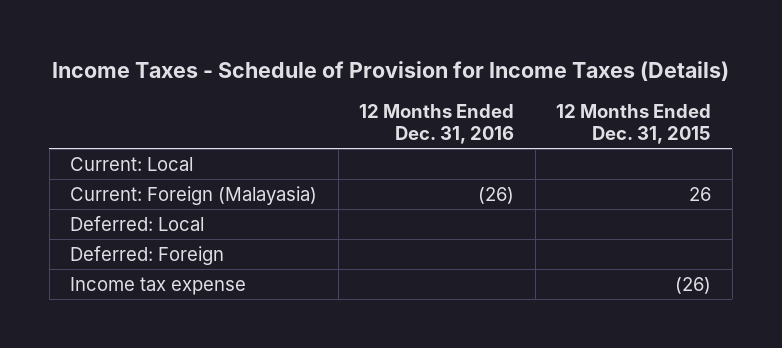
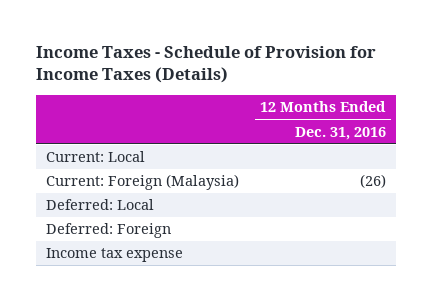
- | 12 Months Ended Dec. 31, 2016 | 12 Months Ended Dec. 31, 2015
+ | 12 Months Ended Dec. 31, 2016
- Current: Foreign (Malayasia) | (26) | 26
+ Current: Foreign (Malaysia) | (26)

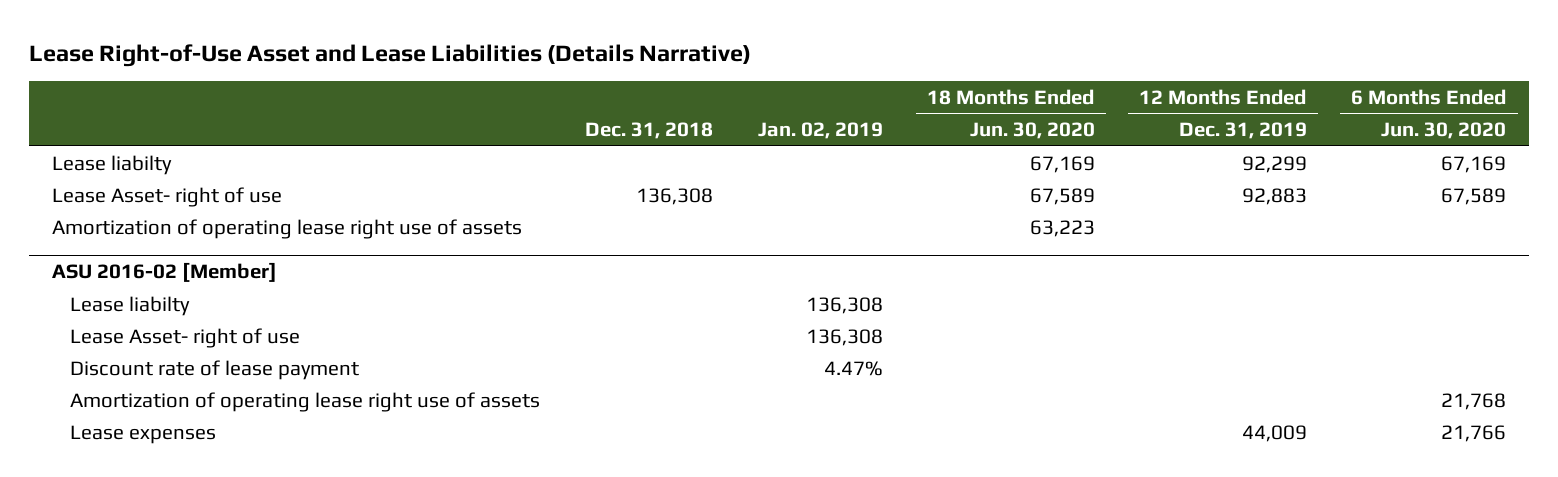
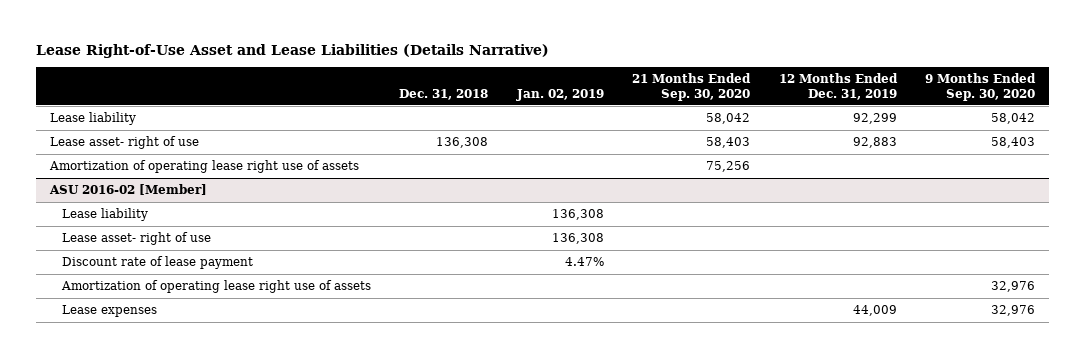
- | Dec. 31, 2018 | Jan. 02, 2019 | 18 Months Ended Jun. 30, 2020 | 12 Months Ended Dec. 31, 2019 | 6 Months Ended Jun. 30, 2020
+ | Dec. 31, 2018 | Jan. 02, 2019 | 21 Months Ended Sep. 30, 2020 | 12 Months Ended Dec. 31, 2019 | 9 Months Ended Sep. 30, 2020
- Lease liabilty | | | 67,169 | 92,299 | 67,169
- Lease Asset- right of use | 136,308 | | 67,589 | 92,883 | 67,589
+ Lease liability | | | 58,042 | 92,299 | 58,042
+ Lease asset- right of use | 136,308 | | 58,403 | 92,883 | 58,403
@ ASU 2016-02 [Member]
- Lease liabilty | | 136,308 | | |
- Lease Asset- right of use | | 136,308 | | |
+ Lease liability | | 136,308 | | |
+ Lease asset- right of use | | 136,308 | | |

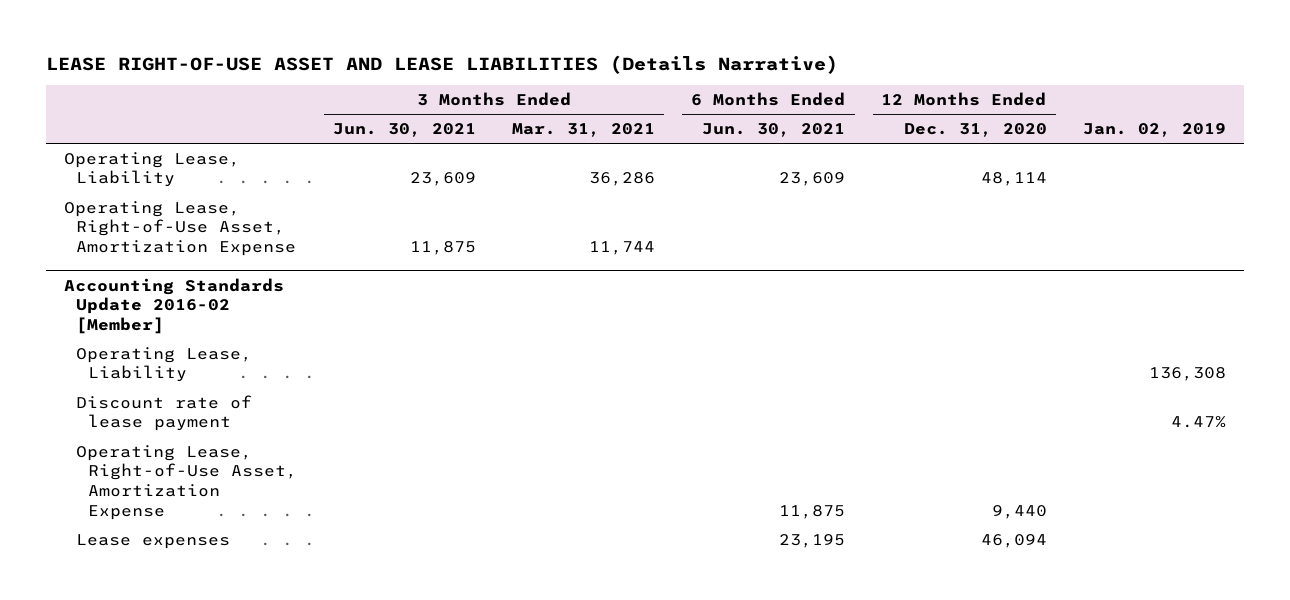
- Lease Right-of-Use Asset and Lease Liabilities (Details Narrative)
+ LEASE RIGHT-OF-USE ASSET AND LEASE LIABILITIES (Details Narrative)
- | Dec. 31, 2018 | Jan. 02, 2019 | 21 Months Ended Sep. 30, 2020 | 12 Months Ended Dec. 31, 2019 | 9 Months Ended Sep. 30, 2020
+ | 3 Months Ended Jun. 30, 2021 | 3 Months Ended Mar. 31, 2021 | 6 Months Ended Jun. 30, 2021 | 12 Months Ended Dec. 31, 2020 | Jan. 02, 2019
- Lease liability | | | 58,042 | 92,299 | 58,042
- Lease asset- right of use | 136,308 | | 58,403 | 92,883 | 58,403
- Amortization of operating lease right use of assets | | | 75,256 | |
- ASU 2016-02 [Member]
- Lease liability | | 136,308 | | |
- Lease asset- right of use | | 136,308 | | |
+ Operating Lease, Liability | 23,609 | 36,286 | 23,609 | 48,114 |
+ Operating Lease, Right-of-Use Asset, Amortization Expense | 11,875 | 11,744 | | |
+ Accounting Standards Update 2016-02 [Member]
+ Operating Lease, Liability | | | | | 136,308
- Amortization of operating lease right use of assets | | | | | 32,976
+ Operating Lease, Right-of-Use Asset, Amortization Expense | | | 11,875 | 9,440 |

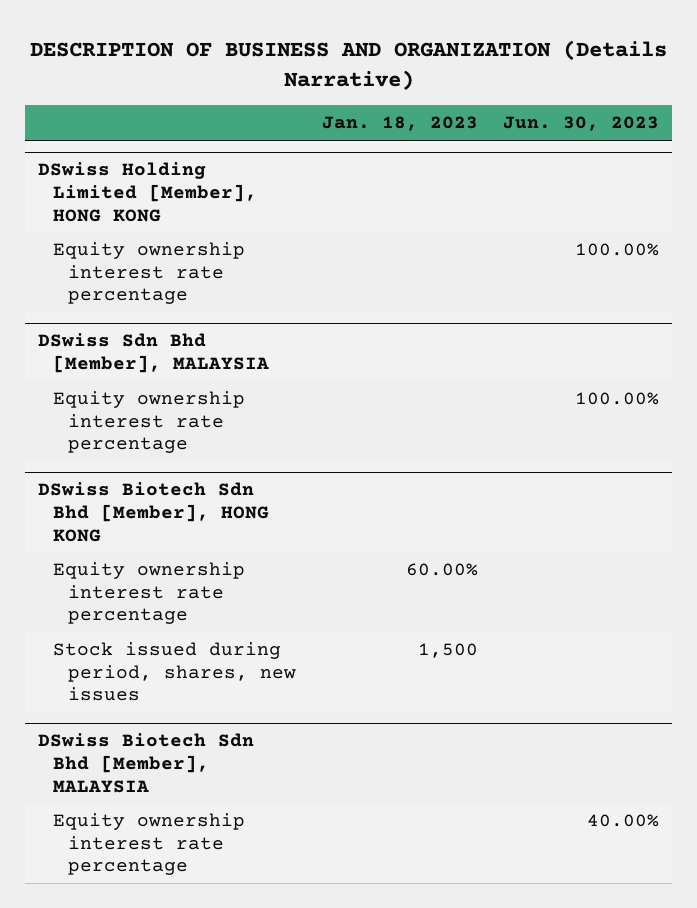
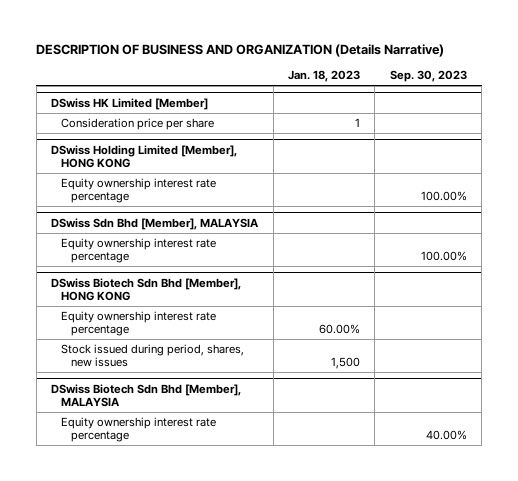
- | Jan. 18, 2023 | Jun. 30, 2023
+ | Jan. 18, 2023 | Sep. 30, 2023
+ DSwiss HK Limited [Member]
+ Consideration price per share | 1 |

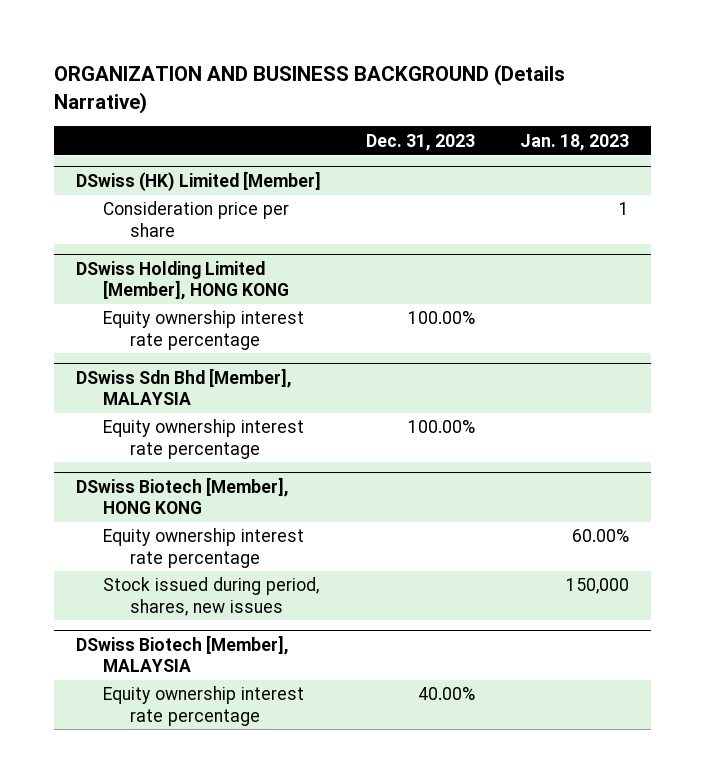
- DESCRIPTION OF BUSINESS AND ORGANIZATION (Details Narrative)
+ ORGANIZATION AND BUSINESS BACKGROUND (Details Narrative)
- | Jan. 18, 2023 | Sep. 30, 2023
+ | Dec. 31, 2023 | Jan. 18, 2023
- DSwiss HK Limited [Member]
+ DSwiss (HK) Limited [Member]
- DSwiss Biotech Sdn Bhd [Member], HONG KONG
+ DSwiss Biotech [Member], HONG KONG
- Stock issued during period, shares, new issues | 1,500 |
- DSwiss Biotech Sdn Bhd [Member], MALAYSIA
+ Stock issued during period, shares, new issues | | 150,000
+ DSwiss Biotech [Member], MALAYSIA

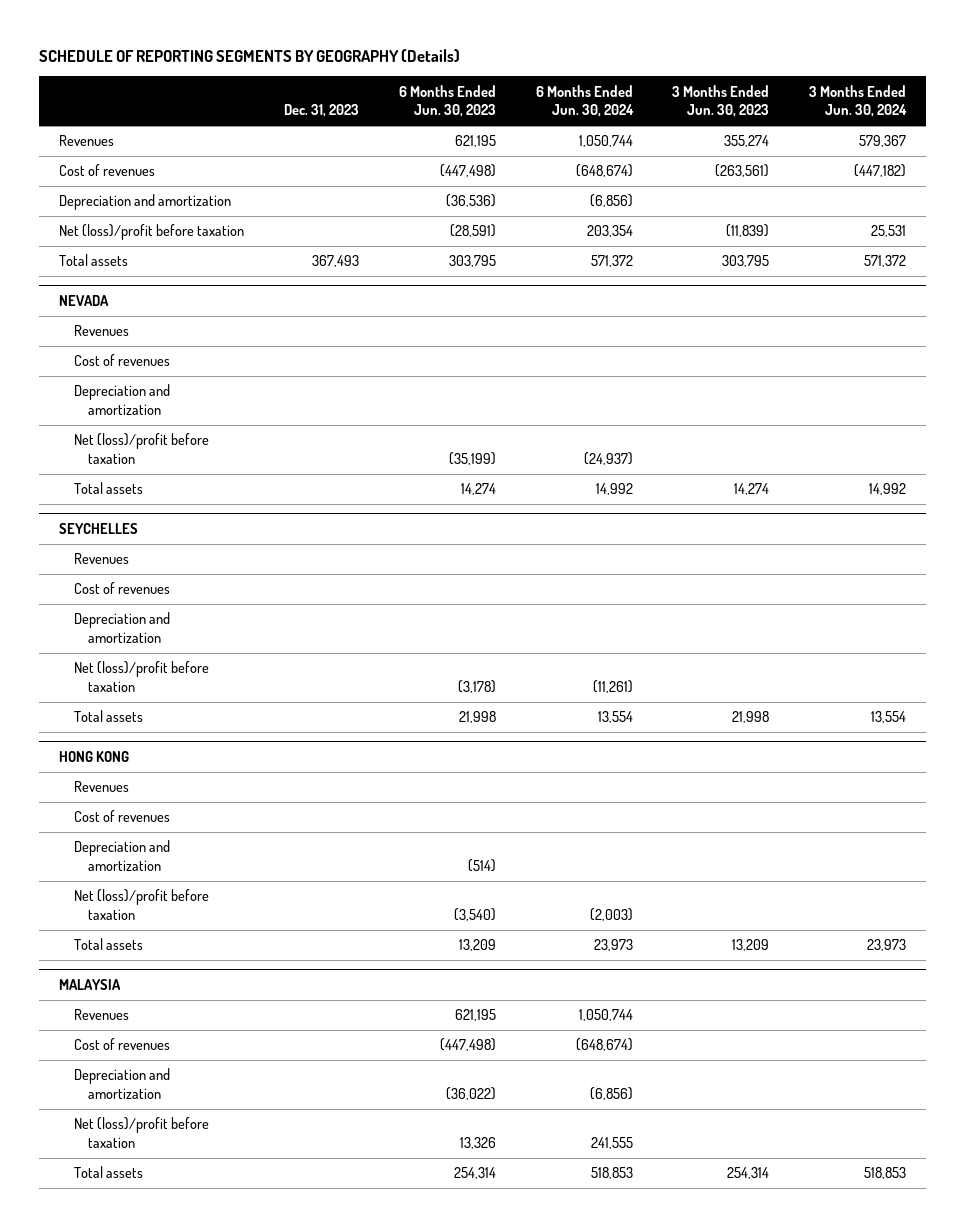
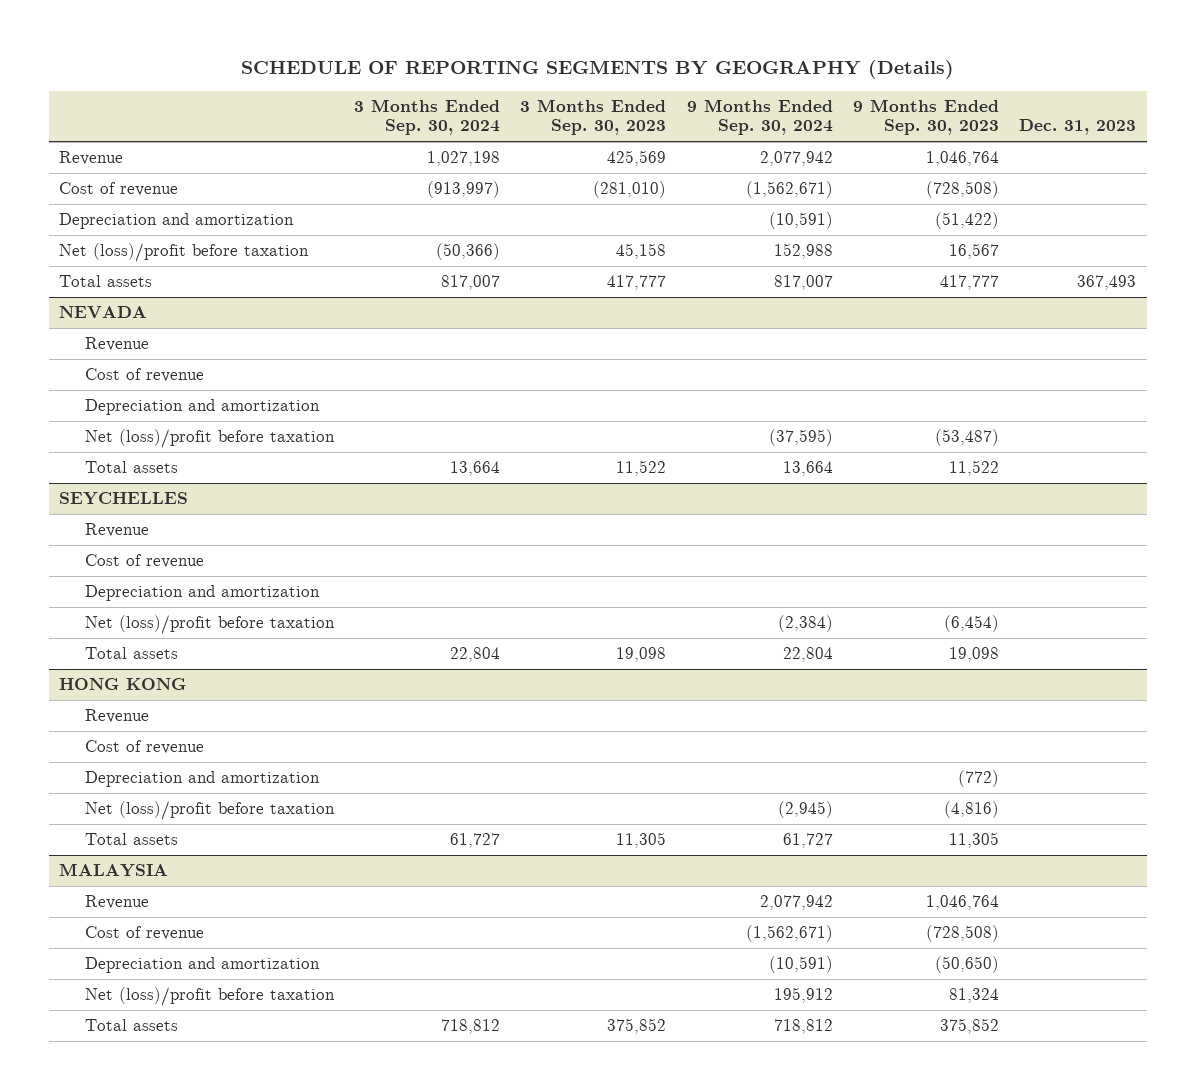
- | Dec. 31, 2023 | 6 Months Ended Jun. 30, 2023 | 6 Months Ended Jun. 30, 2024 | 3 Months Ended Jun. 30, 2023 | 3 Months Ended Jun. 30, 2024
+ | 3 Months Ended Sep. 30, 2024 | 3 Months Ended Sep. 30, 2023 | 9 Months Ended Sep. 30, 2024 | 9 Months Ended Sep. 30, 2023 | Dec. 31, 2023
- Revenues | | 621,195 | 1,050,744 | 355,274 | 579,367
- Cost of revenues | | (447,498) | (648,674) | (263,561) | (447,182)
+ Revenue | 1,027,198 | 425,569 | 2,077,942 | 1,046,764 |
+ Cost of revenue | (913,997) | (281,010) | (1,562,671) | (728,508) |
@ NEVADA
- Revenues
- Cost of revenues
+ Revenue
+ Cost of revenue
@ SEYCHELLES
- Revenues
- Cost of revenues
+ Revenue
+ Cost of revenue
@ HONG KONG
- Revenues
- Cost of revenues
+ Revenue
+ Cost of revenue
@ MALAYSIA
- Revenues | | 621,195 | 1,050,744 | |
- Cost of revenues | | (447,498) | (648,674) | |
+ Revenue | | | 2,077,942 | 1,046,764 |
+ Cost of revenue | | | (1,562,671) | (728,508) |

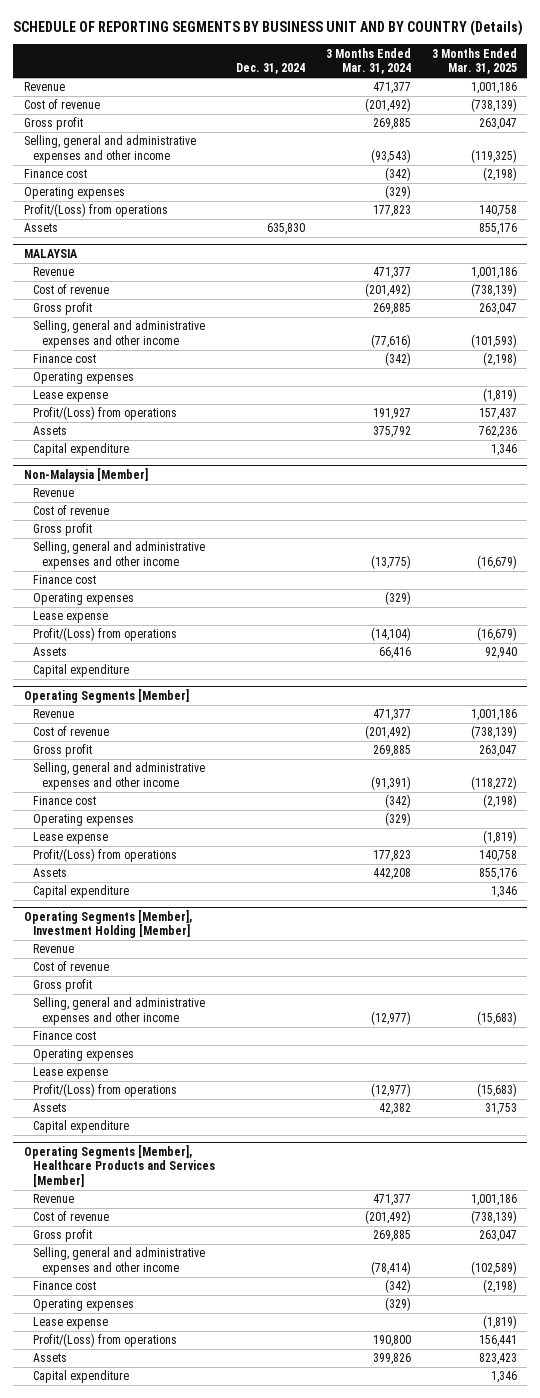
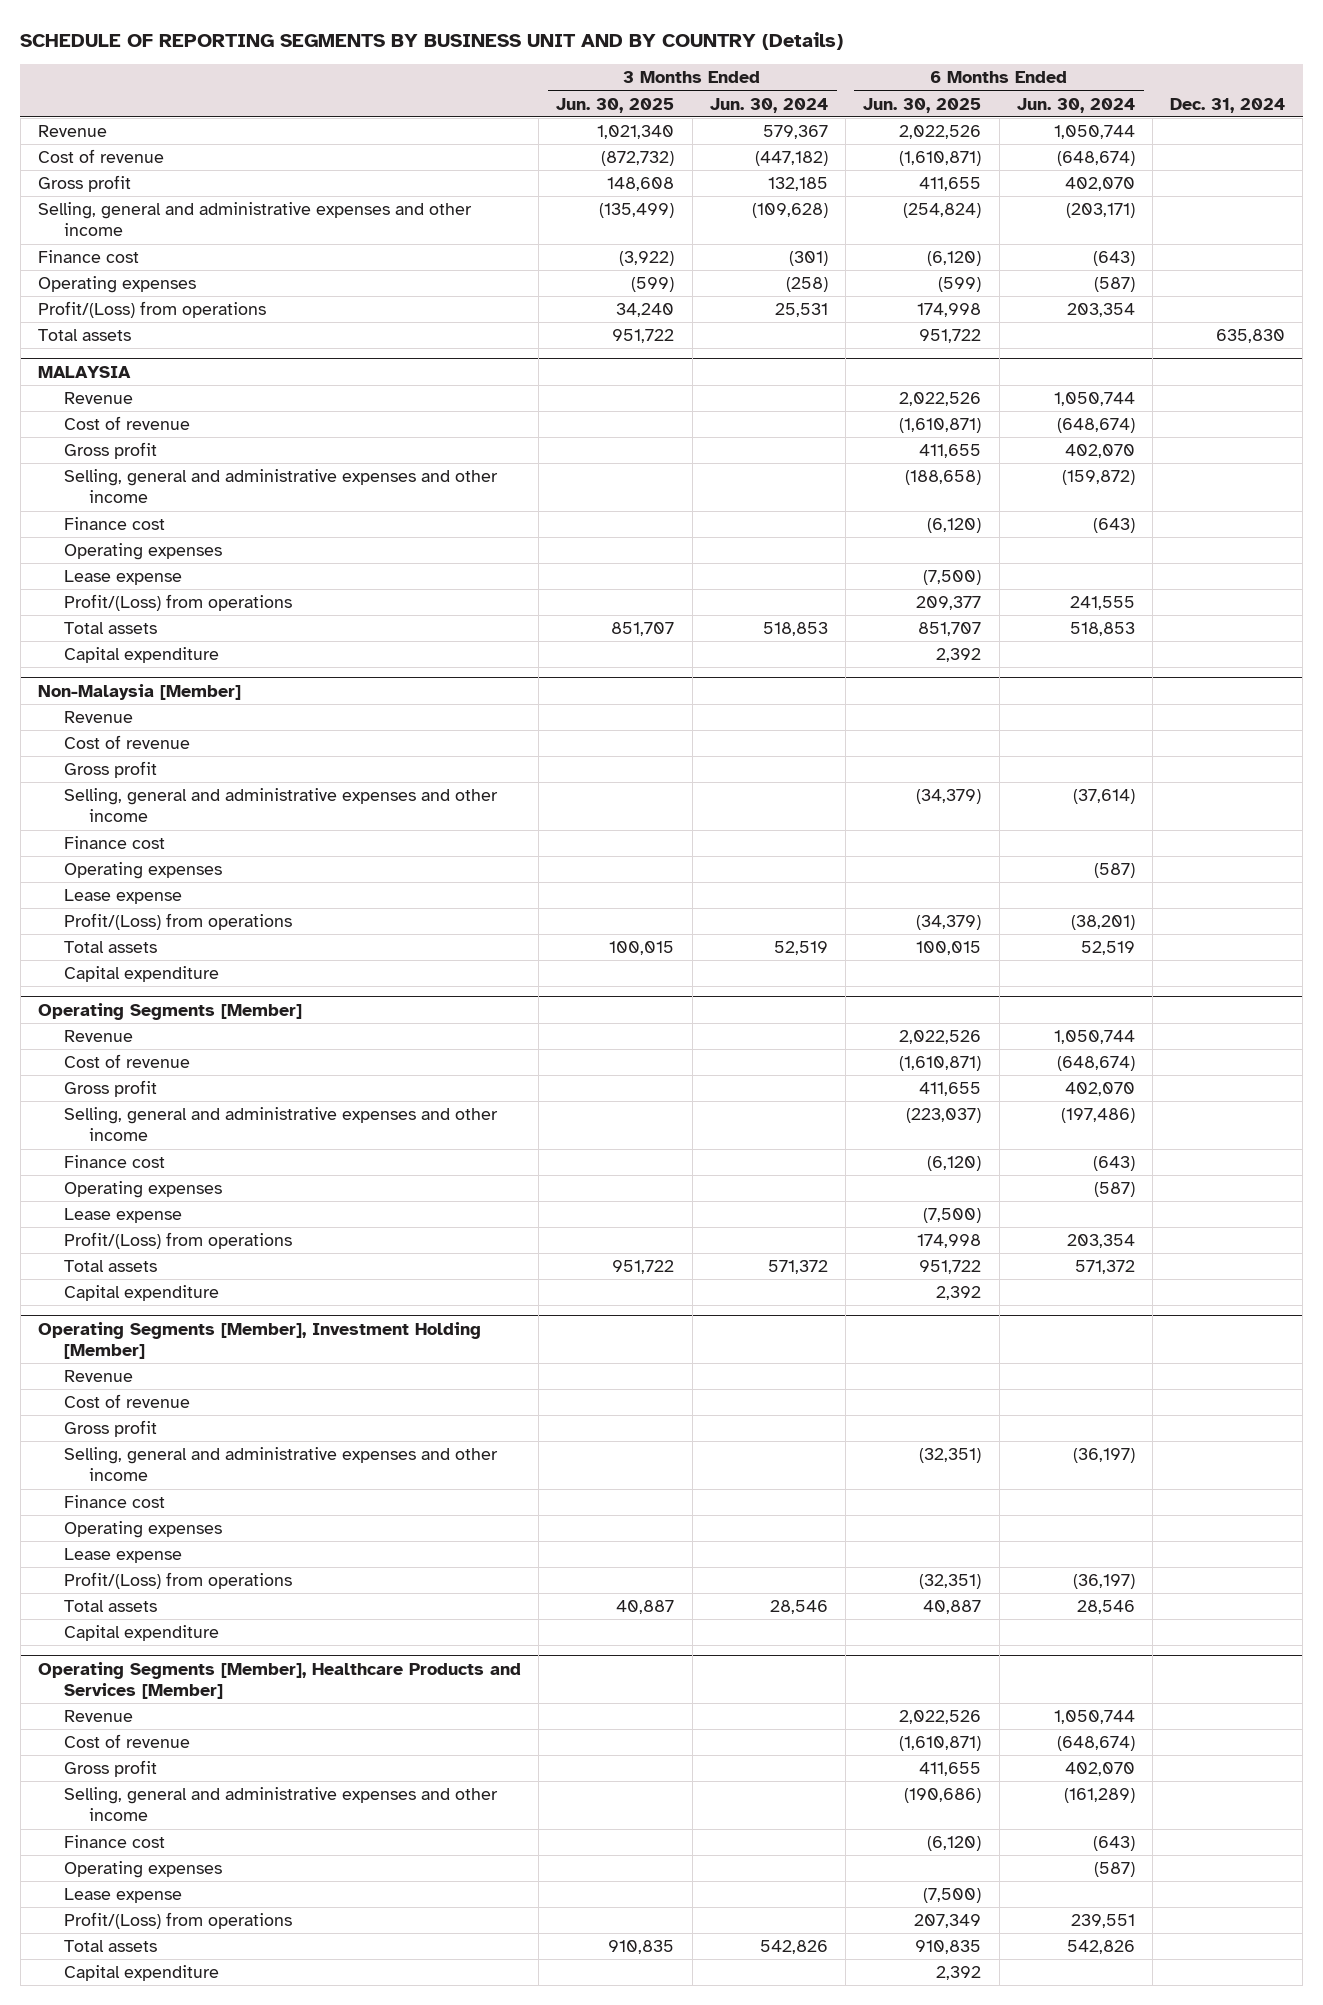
- | Dec. 31, 2024 | 3 Months Ended Mar. 31, 2024 | 3 Months Ended Mar. 31, 2025
+ | 3 Months Ended Jun. 30, 2025 | 3 Months Ended Jun. 30, 2024 | 6 Months Ended Jun. 30, 2025 | 6 Months Ended Jun. 30, 2024 | Dec. 31, 2024
- Assets | 635,830 | | 855,176
+ Total assets | 951,722 | | 951,722 | | 635,830
@ MALAYSIA
- Assets | | 375,792 | 762,236
+ Total assets | 851,707 | 518,853 | 851,707 | 518,853 |
@ Non-Malaysia [Member]
- Assets | | 66,416 | 92,940
+ Total assets | 100,015 | 52,519 | 100,015 | 52,519 |
@ Operating Segments [Member]
- Assets | | 442,208 | 855,176
+ Total assets | 951,722 | 571,372 | 951,722 | 571,372 |
@ Operating Segments [Member], Investment Holding [Member]
- Assets | | 42,382 | 31,753
+ Total assets | 40,887 | 28,546 | 40,887 | 28,546 |
@ Operating Segments [Member], Healthcare Products and Services [Member]
- Assets | | 399,826 | 823,423
+ Total assets | 910,835 | 542,826 | 910,835 | 542,826 |

